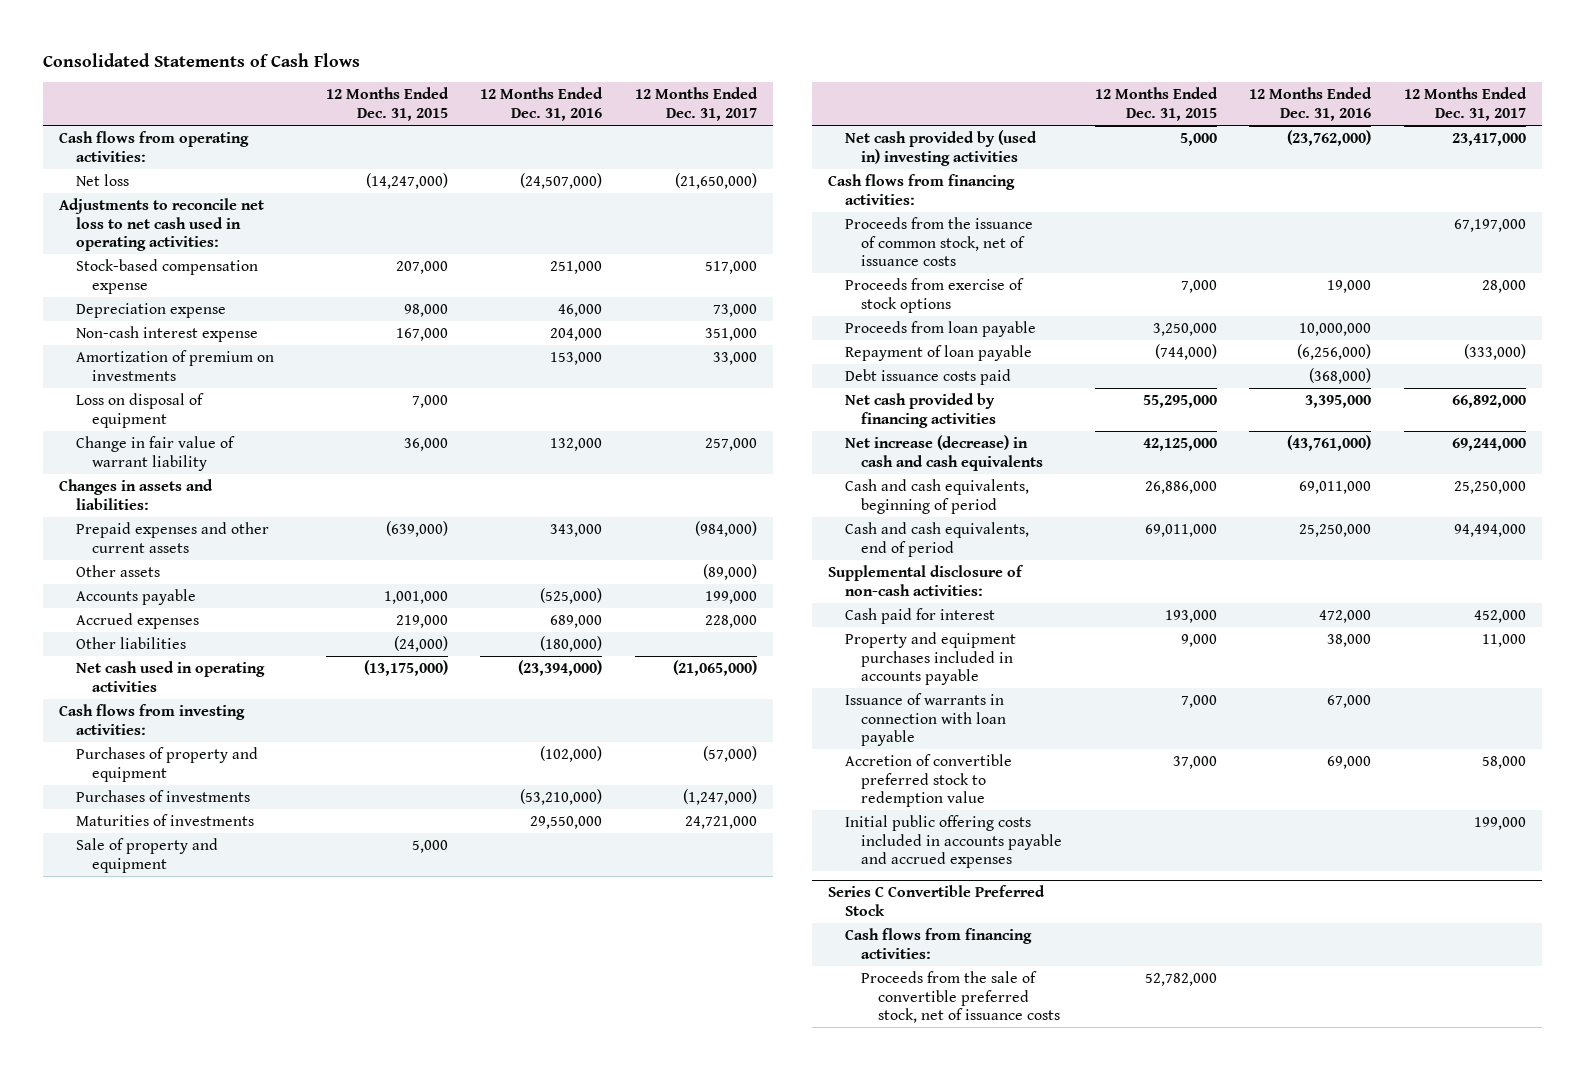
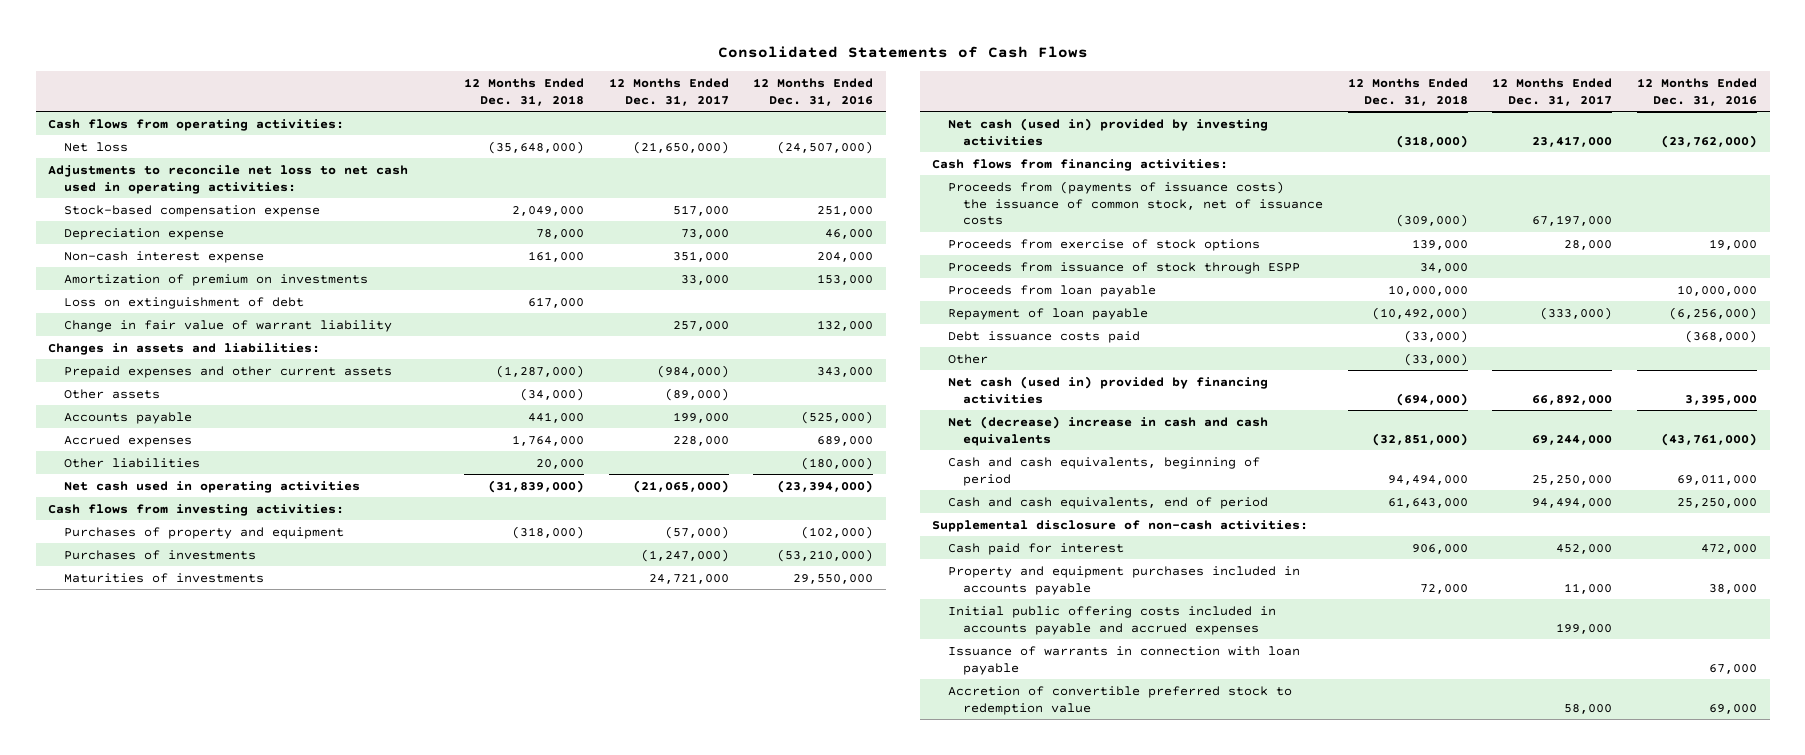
- | 12 Months Ended Dec. 31, 2015 | 12 Months Ended Dec. 31, 2016 | 12 Months Ended Dec. 31, 2017
+ | 12 Months Ended Dec. 31, 2018 | 12 Months Ended Dec. 31, 2017 | 12 Months Ended Dec. 31, 2016
- Loss on disposal of equipment | 7,000 | |
+ Loss on extinguishment of debt | 617,000 | |
- Sale of property and equipment | 5,000 | |
- Net cash provided by (used in) investing activities | 5,000 | (23,762,000) | 23,417,000
+ Net cash (used in) provided by investing activities | (318,000) | 23,417,000 | (23,762,000)
- Proceeds from the issuance of common stock, net of issuance costs | | | 67,197,000
+ Proceeds from (payments of issuance costs) the issuance of common stock, net of issuance costs | (309,000) | 67,197,000 |
+ Proceeds from issuance of stock through ESPP | 34,000 | |
- Net cash provided by financing activities | 55,295,000 | 3,395,000 | 66,892,000
- Net increase (decrease) in cash and cash equivalents | 42,125,000 | (43,761,000) | 69,244,000
+ Other | (33,000) | |
+ Net cash (used in) provided by financing activities | (694,000) | 66,892,000 | 3,395,000
+ Net (decrease) increase in cash and cash equivalents | (32,851,000) | 69,244,000 | (43,761,000)
moved up: Initial public offering costs included in accounts payable and accrued expenses | | 199,000 |
- Series C Convertible Preferred Stock
- Cash flows from financing activities:
- Proceeds from the sale of convertible preferred stock, net of issuance costs | 52,782,000 | |

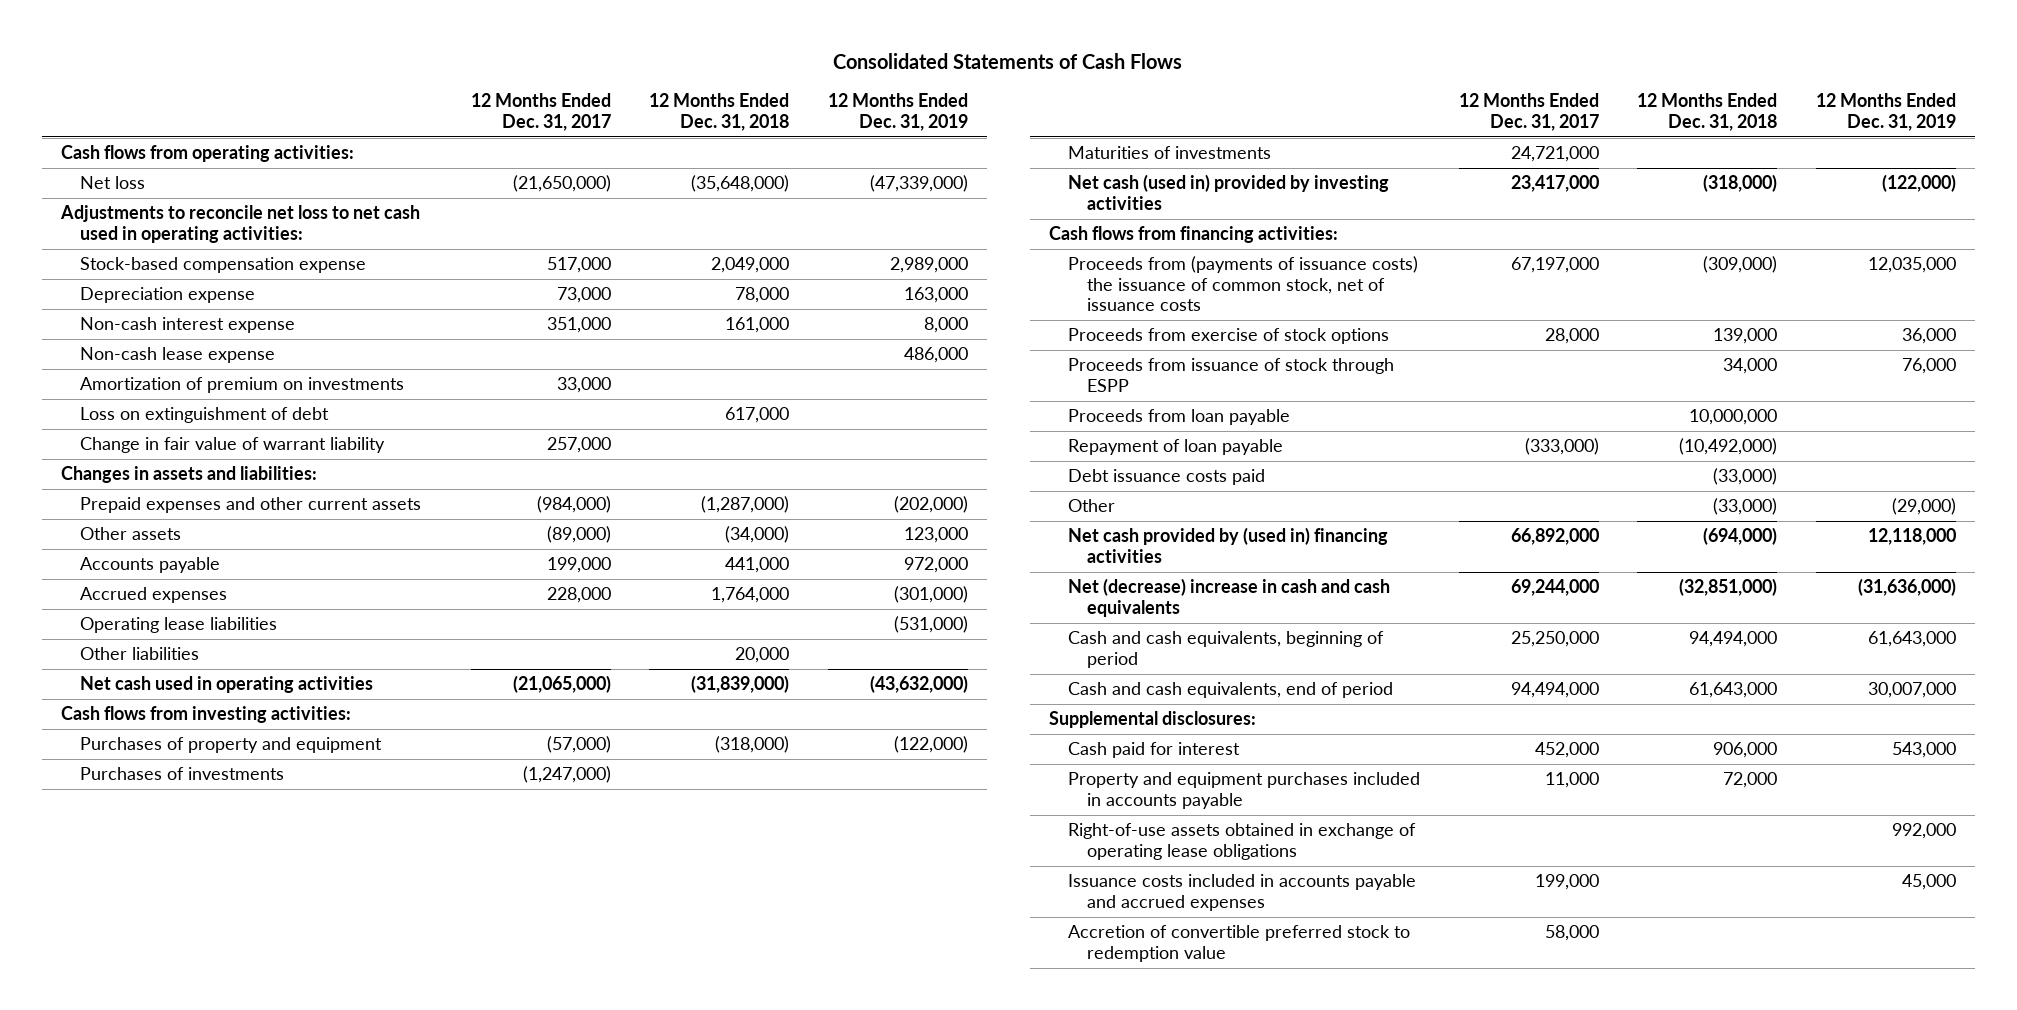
- | 12 Months Ended Dec. 31, 2018 | 12 Months Ended Dec. 31, 2017 | 12 Months Ended Dec. 31, 2016
+ | 12 Months Ended Dec. 31, 2017 | 12 Months Ended Dec. 31, 2018 | 12 Months Ended Dec. 31, 2019
+ Non-cash lease expense | | | 486,000
+ Operating lease liabilities | | | (531,000)
- Net cash (used in) provided by financing activities | (694,000) | 66,892,000 | 3,395,000
+ Net cash provided by (used in) financing activities | 66,892,000 | (694,000) | 12,118,000
- Supplemental disclosure of non-cash activities:
+ Supplemental disclosures:
- Initial public offering costs included in accounts payable and accrued expenses | | 199,000 |
- Issuance of warrants in connection with loan payable | | | 67,000
+ Right-of-use assets obtained in exchange of operating lease obligations | | | 992,000
+ Issuance costs included in accounts payable and accrued expenses | 199,000 | | 45,000

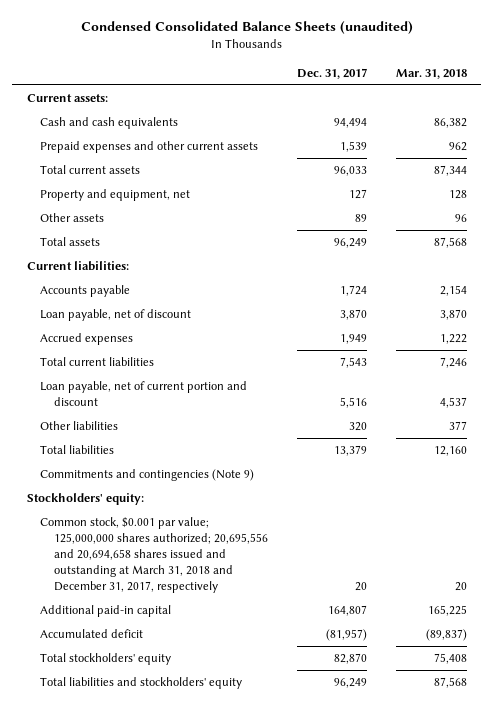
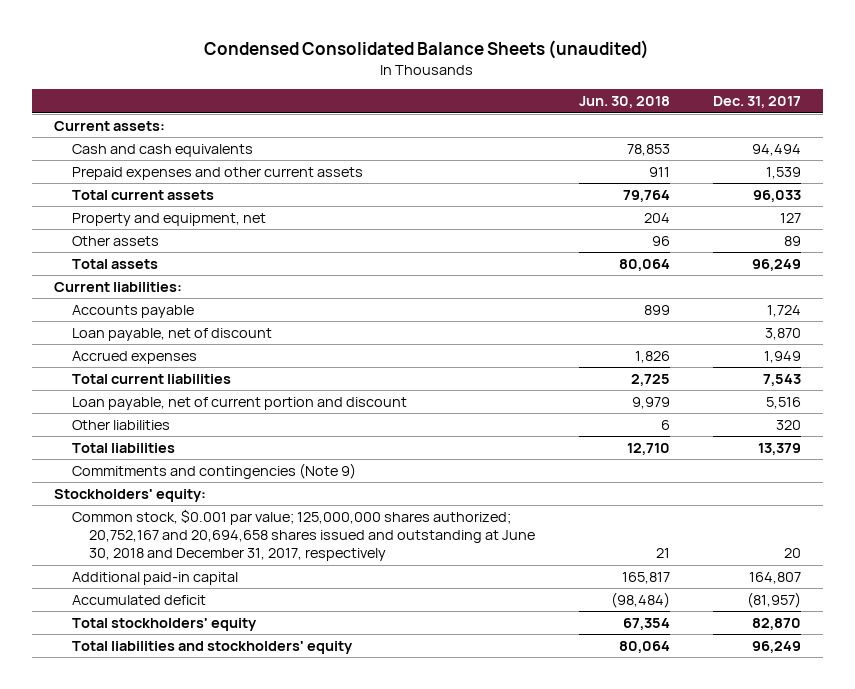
- | Dec. 31, 2017 | Mar. 31, 2018
+ | Jun. 30, 2018 | Dec. 31, 2017
- Common stock, $0.001 par value; 125,000,000 shares authorized; 20,695,556 and 20,694,658 shares issued and outstanding at March 31, 2018 and December 31, 2017, respectively | 20 | 20
+ Common stock, $0.001 par value; 125,000,000 shares authorized; 20,752,167 and 20,694,658 shares issued and outstanding at June 30, 2018 and December 31, 2017, respectively | 21 | 20

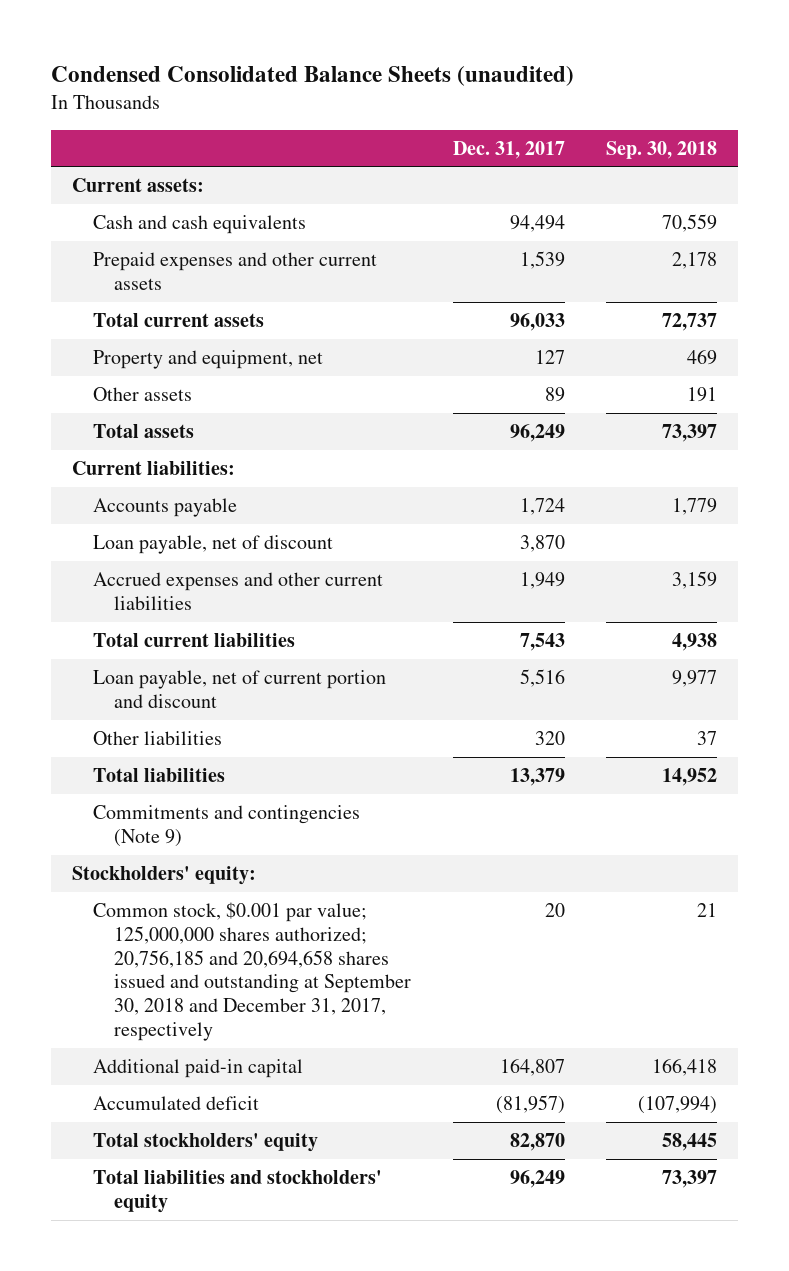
- | Jun. 30, 2018 | Dec. 31, 2017
+ | Dec. 31, 2017 | Sep. 30, 2018
- Accrued expenses | 1,826 | 1,949
+ Accrued expenses and other current liabilities | 1,949 | 3,159
- Common stock, $0.001 par value; 125,000,000 shares authorized; 20,752,167 and 20,694,658 shares issued and outstanding at June 30, 2018 and December 31, 2017, respectively | 21 | 20
+ Common stock, $0.001 par value; 125,000,000 shares authorized; 20,756,185 and 20,694,658 shares issued and outstanding at September 30, 2018 and December 31, 2017, respectively | 20 | 21

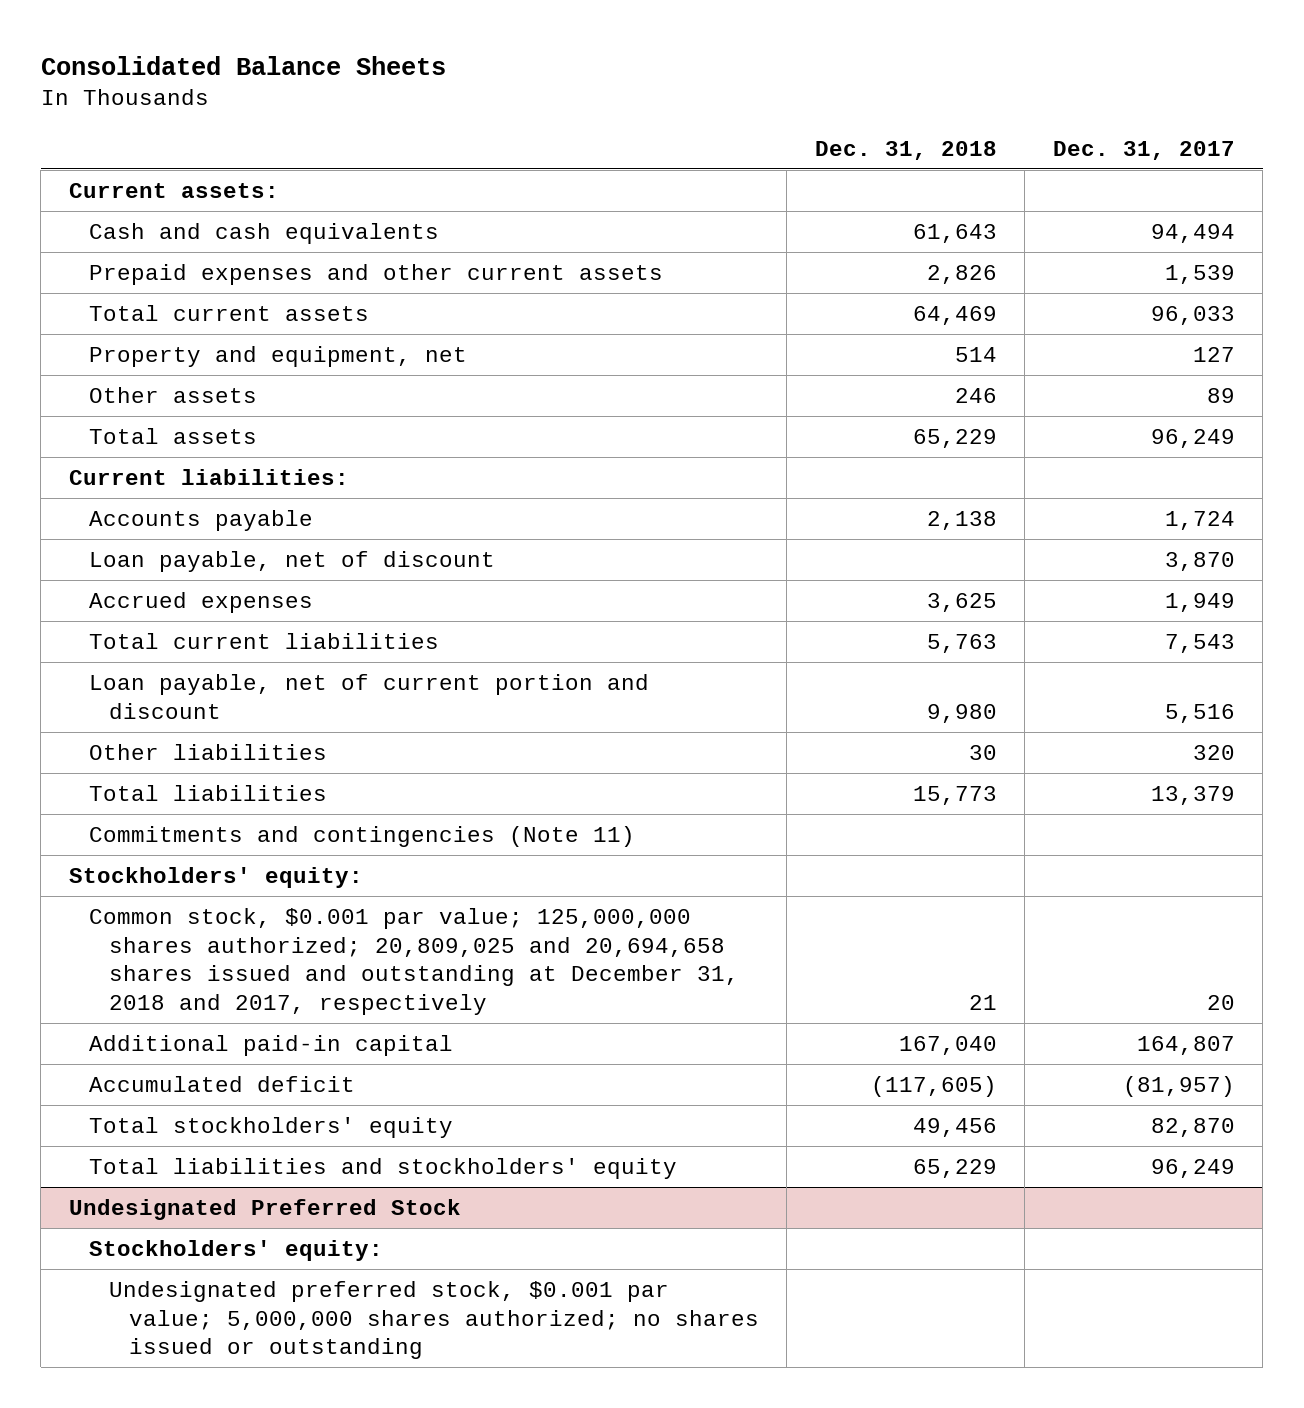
- Condensed Consolidated Balance Sheets (unaudited)
+ Consolidated Balance Sheets
- | Dec. 31, 2017 | Sep. 30, 2018
+ | Dec. 31, 2018 | Dec. 31, 2017
- Accrued expenses and other current liabilities | 1,949 | 3,159
+ Accrued expenses | 3,625 | 1,949
- Commitments and contingencies (Note 9)
+ Commitments and contingencies (Note 11)
- Common stock, $0.001 par value; 125,000,000 shares authorized; 20,756,185 and 20,694,658 shares issued and outstanding at September 30, 2018 and December 31, 2017, respectively | 20 | 21
+ Common stock, $0.001 par value; 125,000,000 shares authorized; 20,809,025 and 20,694,658 shares issued and outstanding at December 31, 2018 and 2017, respectively | 21 | 20
+ Undesignated Preferred Stock
+ Stockholders' equity:
+ Undesignated preferred stock, $0.001 par value; 5,000,000 shares authorized; no shares issued or outstanding

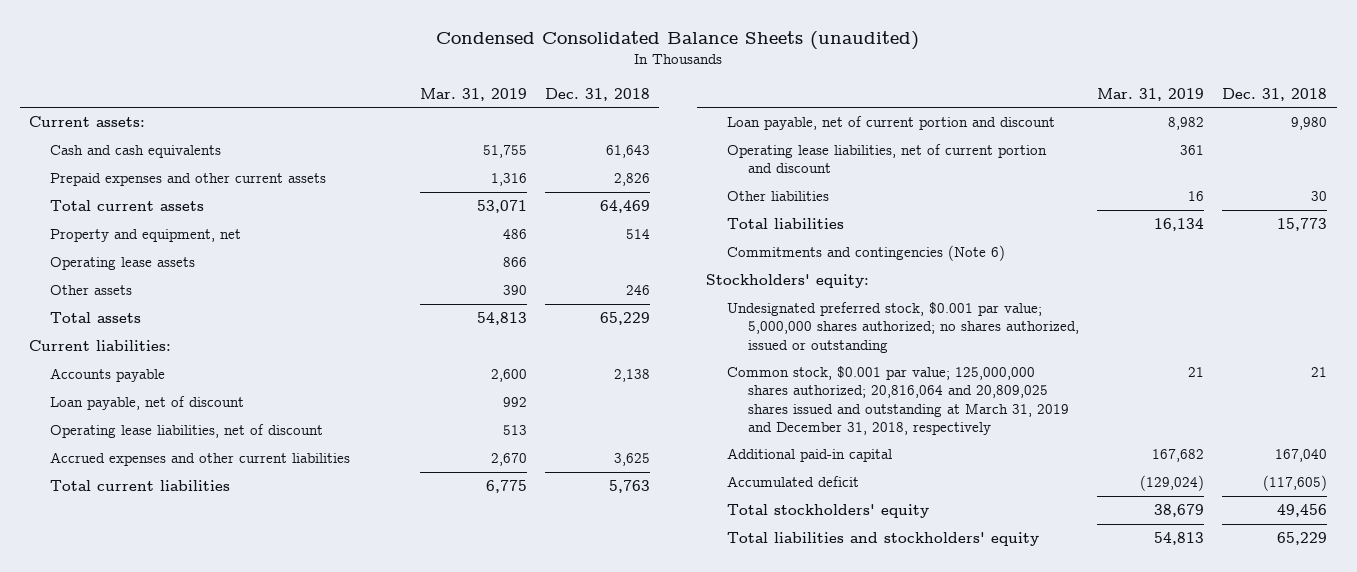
- Consolidated Balance Sheets
+ Condensed Consolidated Balance Sheets (unaudited)
- | Dec. 31, 2018 | Dec. 31, 2017
+ | Mar. 31, 2019 | Dec. 31, 2018
+ Operating lease assets | 866 |
- Accrued expenses | 3,625 | 1,949
+ Operating lease liabilities, net of discount | 513 |
+ Accrued expenses and other current liabilities | 2,670 | 3,625
+ Operating lease liabilities, net of current portion and discount | 361 |
- Commitments and contingencies (Note 11)
+ Commitments and contingencies (Note 6)
- Common stock, $0.001 par value; 125,000,000 shares authorized; 20,809,025 and 20,694,658 shares issued and outstanding at December 31, 2018 and 2017, respectively | 21 | 20
+ Undesignated preferred stock, $0.001 par value; 5,000,000 shares authorized; no shares authorized, issued or outstanding
+ Common stock, $0.001 par value; 125,000,000 shares authorized; 20,816,064 and 20,809,025 shares issued and outstanding at March 31, 2019 and December 31, 2018, respectively | 21 | 21
- Undesignated Preferred Stock
- Stockholders' equity:
- Undesignated preferred stock, $0.001 par value; 5,000,000 shares authorized; no shares issued or outstanding

